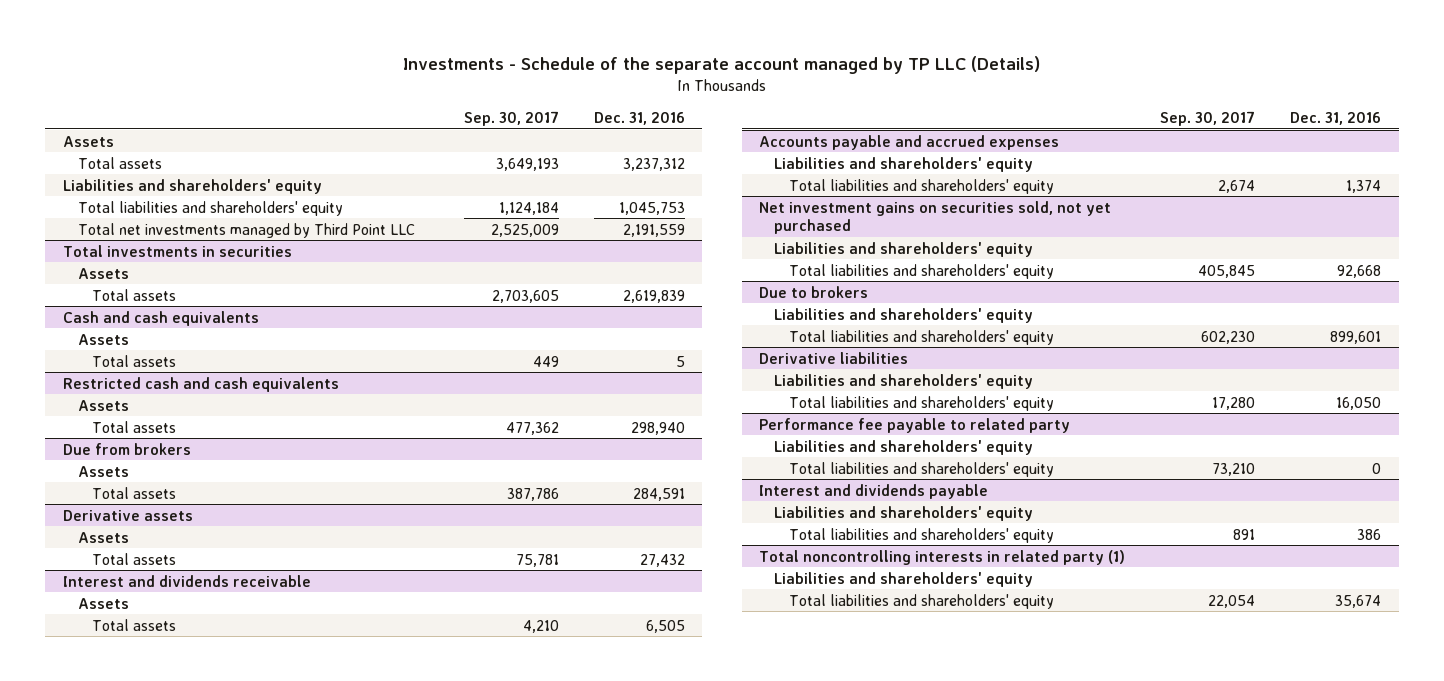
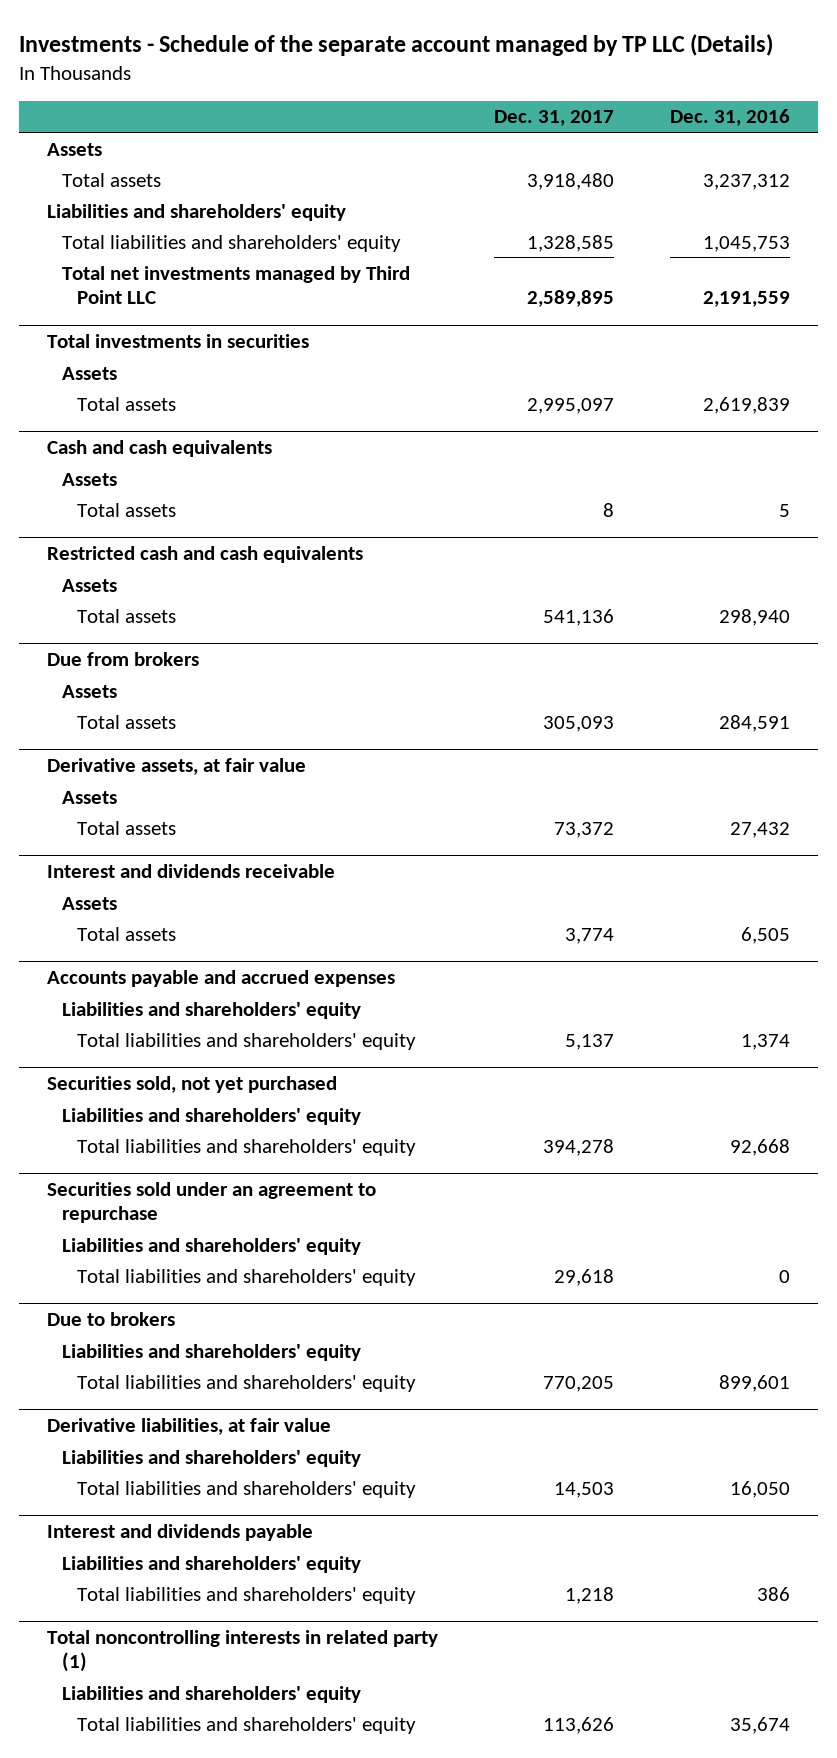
- | Sep. 30, 2017 | Dec. 31, 2016
+ | Dec. 31, 2017 | Dec. 31, 2016
- Derivative assets
+ Derivative assets, at fair value
- Net investment gains on securities sold, not yet purchased
+ Securities sold, not yet purchased
+ Securities sold under an agreement to repurchase
+ Liabilities and shareholders' equity
+ Total liabilities and shareholders' equity | 29,618 | 0
- Derivative liabilities
+ Derivative liabilities, at fair value
- Performance fee payable to related party
- Liabilities and shareholders' equity
- Total liabilities and shareholders' equity | 73,210 | 0

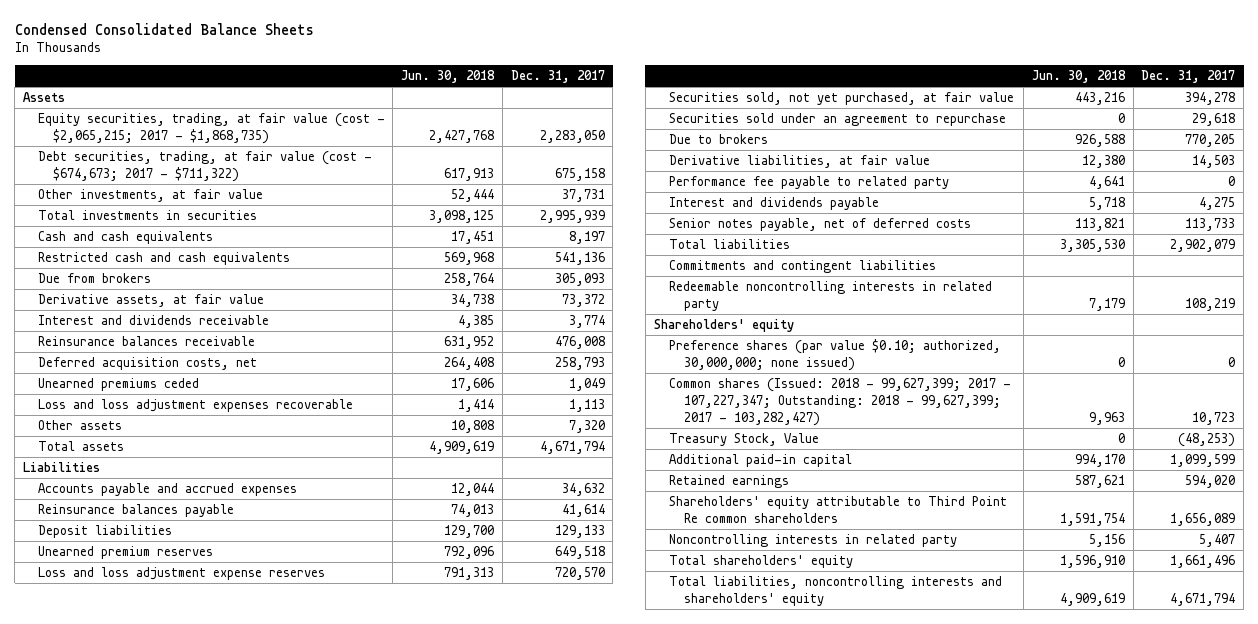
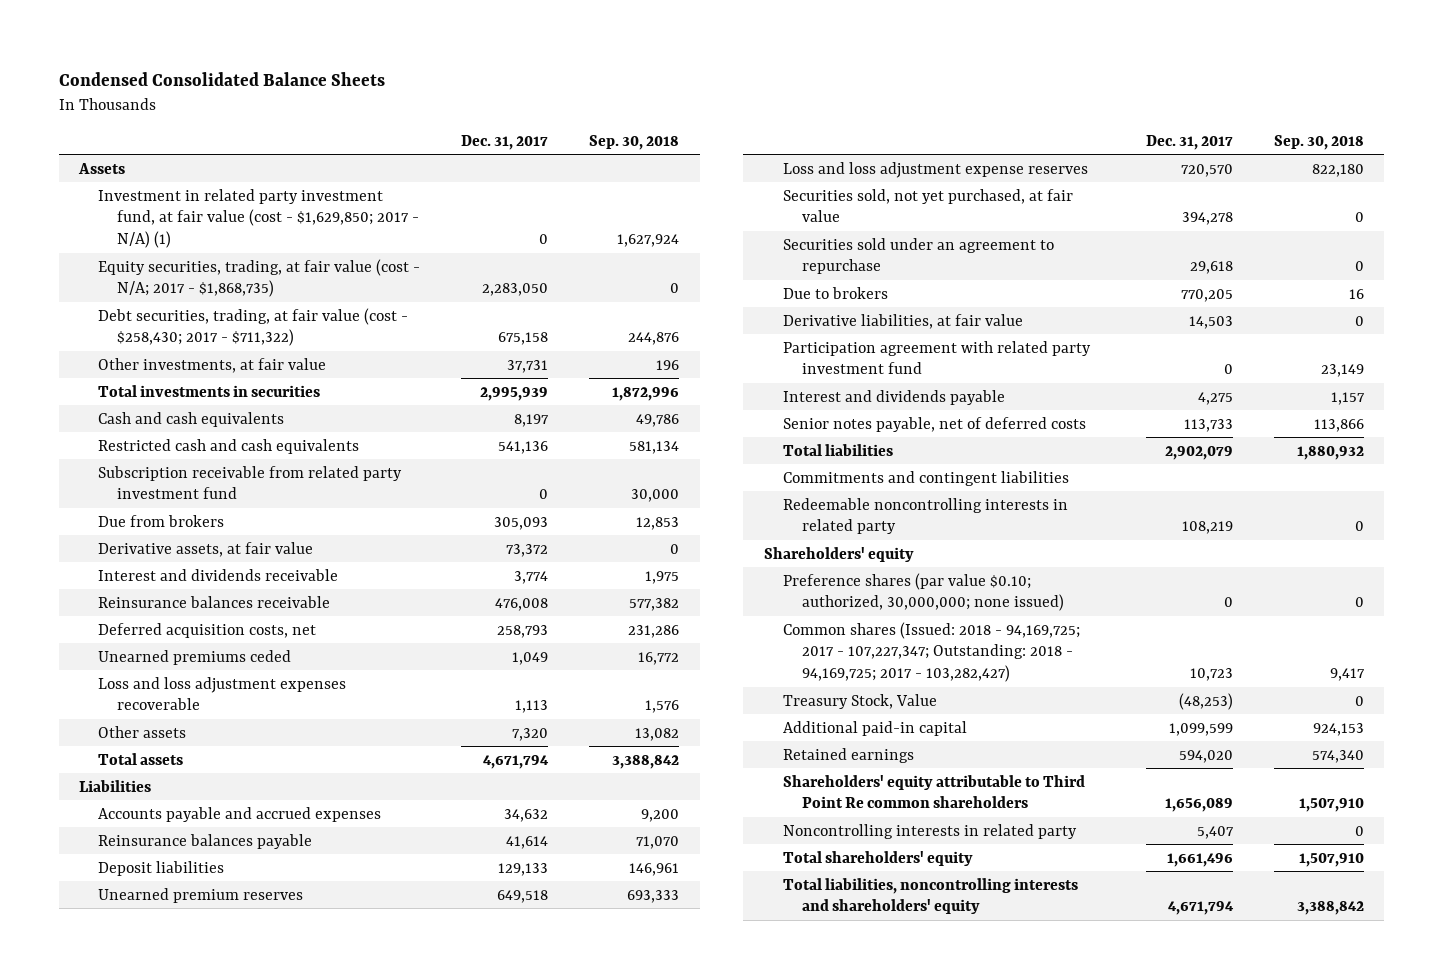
- | Jun. 30, 2018 | Dec. 31, 2017
+ | Dec. 31, 2017 | Sep. 30, 2018
- Equity securities, trading, at fair value (cost - $2,065,215; 2017 - $1,868,735) | 2,427,768 | 2,283,050
- Debt securities, trading, at fair value (cost - $674,673; 2017 - $711,322) | 617,913 | 675,158
+ Investment in related party investment fund, at fair value (cost - $1,629,850; 2017 - N/A) (1) | 0 | 1,627,924
+ Equity securities, trading, at fair value (cost - N/A; 2017 - $1,868,735) | 2,283,050 | 0
+ Debt securities, trading, at fair value (cost - $258,430; 2017 - $711,322) | 675,158 | 244,876
+ Subscription receivable from related party investment fund | 0 | 30,000
- Performance fee payable to related party | 4,641 | 0
+ Participation agreement with related party investment fund | 0 | 23,149
- Common shares (Issued: 2018 - 99,627,399; 2017 - 107,227,347; Outstanding: 2018 - 99,627,399; 2017 - 103,282,427) | 9,963 | 10,723
+ Common shares (Issued: 2018 - 94,169,725; 2017 - 107,227,347; Outstanding: 2018 - 94,169,725; 2017 - 103,282,427) | 10,723 | 9,417

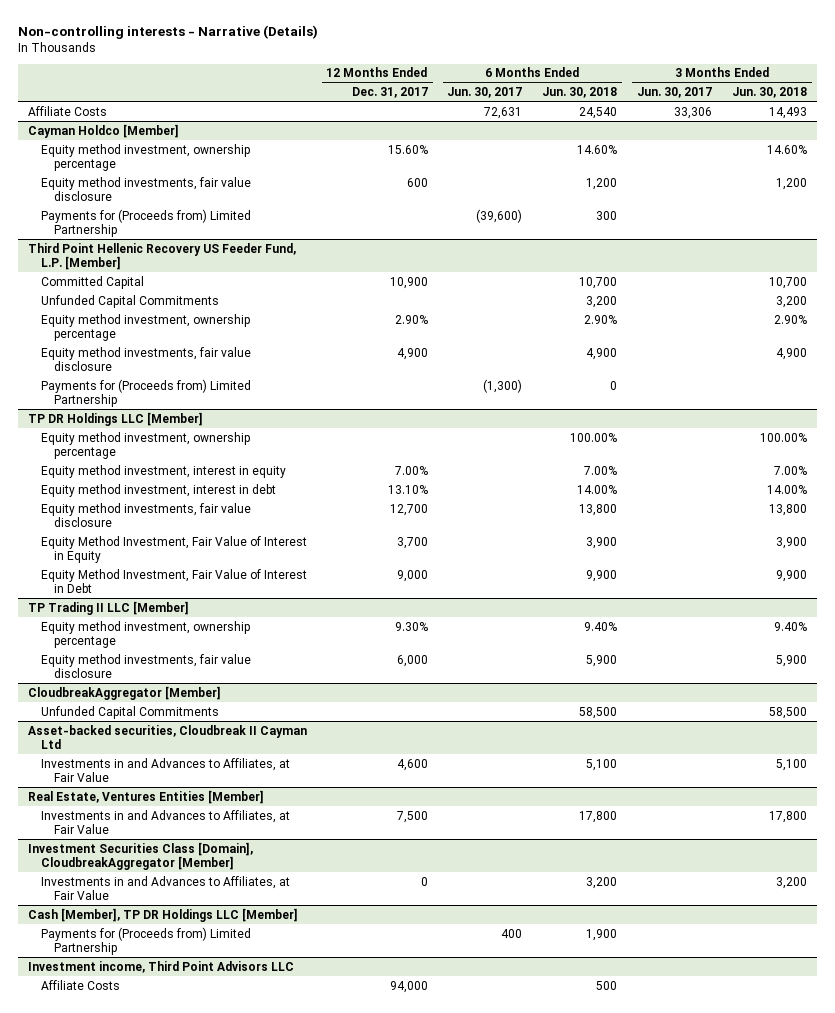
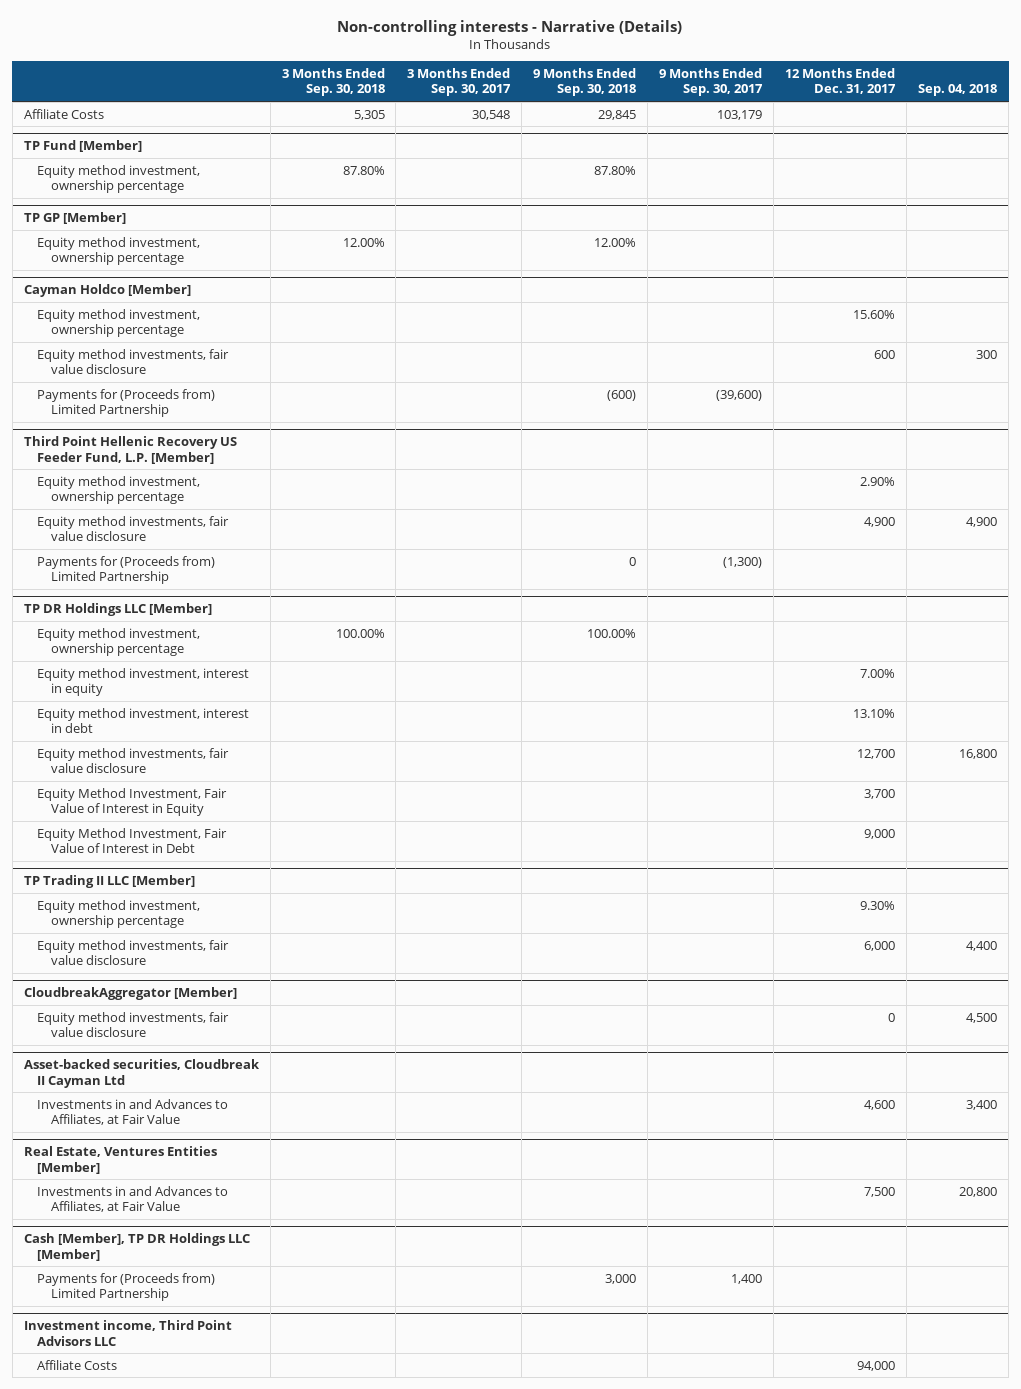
- | 12 Months Ended Dec. 31, 2017 | 6 Months Ended Jun. 30, 2017 | 6 Months Ended Jun. 30, 2018 | 3 Months Ended Jun. 30, 2017 | 3 Months Ended Jun. 30, 2018
+ | 3 Months Ended Sep. 30, 2018 | 3 Months Ended Sep. 30, 2017 | 9 Months Ended Sep. 30, 2018 | 9 Months Ended Sep. 30, 2017 | 12 Months Ended Dec. 31, 2017 | Sep. 04, 2018
+ TP Fund [Member]
+ Equity method investment, ownership percentage | 87.80% | | 87.80% | | |
+ TP GP [Member]
+ Equity method investment, ownership percentage | 12.00% | | 12.00% | | |
@ Third Point Hellenic Recovery US Feeder Fund, L.P. [Member]
- Committed Capital | 10,900 | | 10,700 | | 10,700
- Unfunded Capital Commitments | | | 3,200 | | 3,200
@ CloudbreakAggregator [Member]
- Unfunded Capital Commitments | | | 58,500 | | 58,500
+ Equity method investments, fair value disclosure | | | | | 0 | 4,500
- Investment Securities Class [Domain], CloudbreakAggregator [Member]
- Investments in and Advances to Affiliates, at Fair Value | 0 | | 3,200 | | 3,200

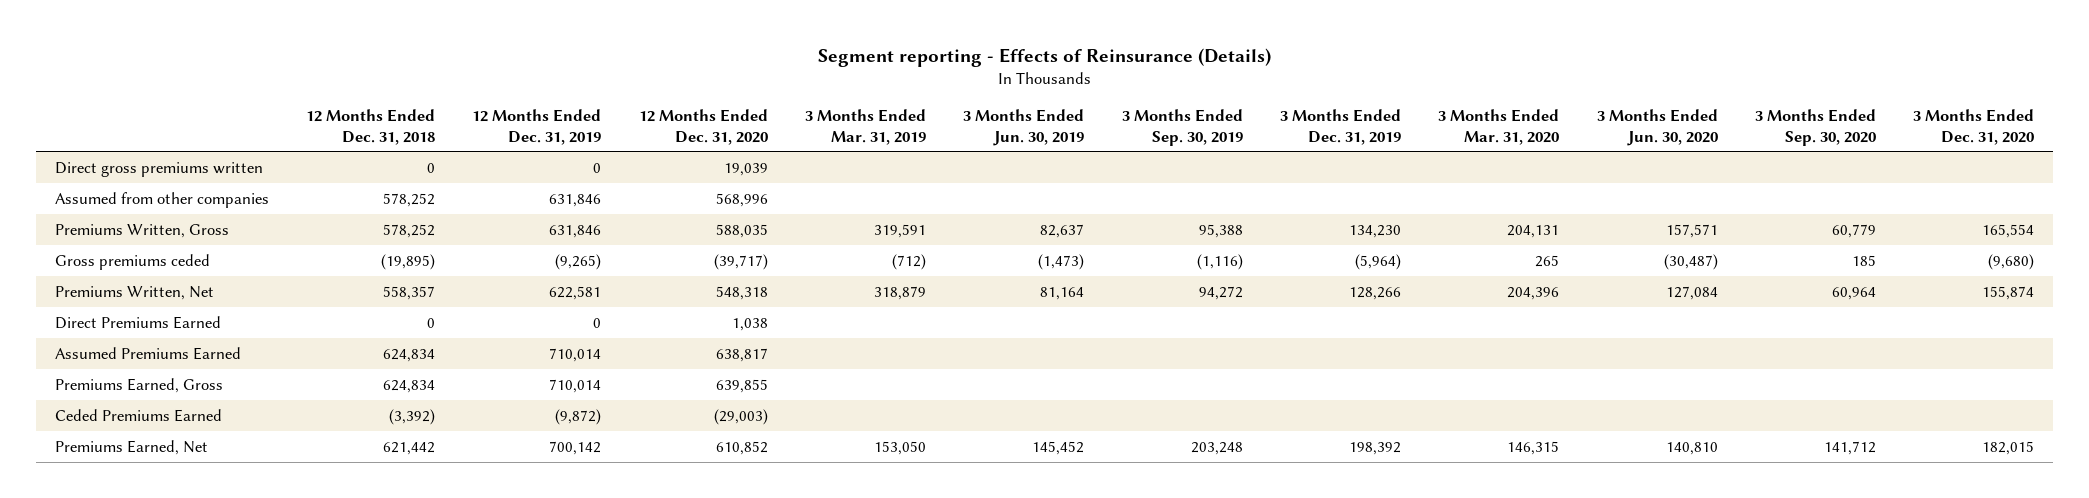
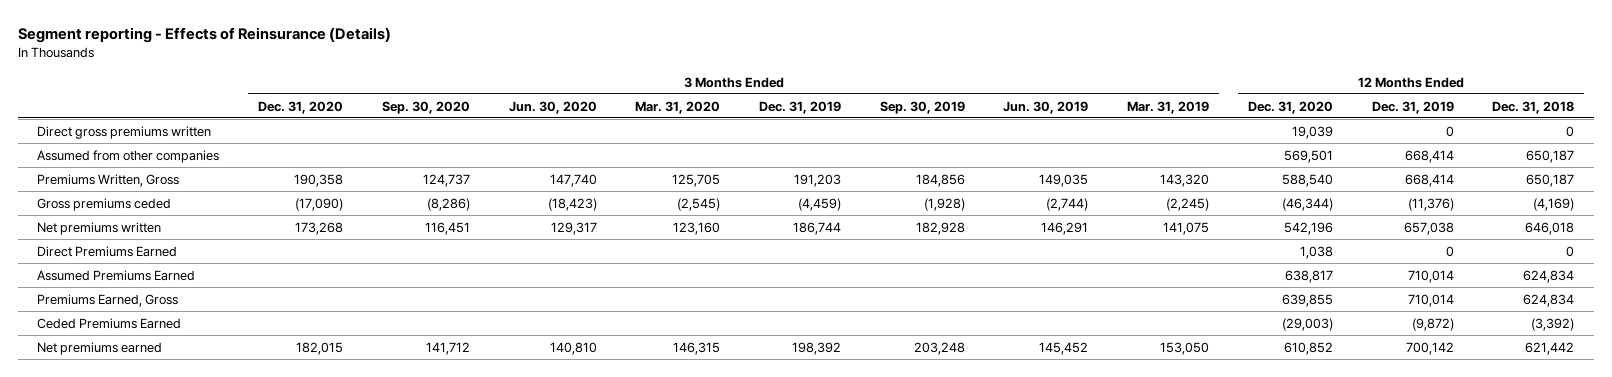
- | 12 Months Ended Dec. 31, 2018 | 12 Months Ended Dec. 31, 2019 | 12 Months Ended Dec. 31, 2020 | 3 Months Ended Mar. 31, 2019 | 3 Months Ended Jun. 30, 2019 | 3 Months Ended Sep. 30, 2019 | 3 Months Ended Dec. 31, 2019 | 3 Months Ended Mar. 31, 2020 | 3 Months Ended Jun. 30, 2020 | 3 Months Ended Sep. 30, 2020 | 3 Months Ended Dec. 31, 2020
+ | 3 Months Ended Dec. 31, 2020 | 3 Months Ended Sep. 30, 2020 | 3 Months Ended Jun. 30, 2020 | 3 Months Ended Mar. 31, 2020 | 3 Months Ended Dec. 31, 2019 | 3 Months Ended Sep. 30, 2019 | 3 Months Ended Jun. 30, 2019 | 3 Months Ended Mar. 31, 2019 | 12 Months Ended Dec. 31, 2020 | 12 Months Ended Dec. 31, 2019 | 12 Months Ended Dec. 31, 2018
- Assumed from other companies | 578,252 | 631,846 | 568,996 | | | | | | | |
- Premiums Written, Gross | 578,252 | 631,846 | 588,035 | 319,591 | 82,637 | 95,388 | 134,230 | 204,131 | 157,571 | 60,779 | 165,554
- Gross premiums ceded | (19,895) | (9,265) | (39,717) | (712) | (1,473) | (1,116) | (5,964) | 265 | (30,487) | 185 | (9,680)
- Premiums Written, Net | 558,357 | 622,581 | 548,318 | 318,879 | 81,164 | 94,272 | 128,266 | 204,396 | 127,084 | 60,964 | 155,874
+ Assumed from other companies | | | | | | | | | 569,501 | 668,414 | 650,187
+ Premiums Written, Gross | 190,358 | 124,737 | 147,740 | 125,705 | 191,203 | 184,856 | 149,035 | 143,320 | 588,540 | 668,414 | 650,187
+ Gross premiums ceded | (17,090) | (8,286) | (18,423) | (2,545) | (4,459) | (1,928) | (2,744) | (2,245) | (46,344) | (11,376) | (4,169)
+ Net premiums written | 173,268 | 116,451 | 129,317 | 123,160 | 186,744 | 182,928 | 146,291 | 141,075 | 542,196 | 657,038 | 646,018
- Premiums Earned, Net | 621,442 | 700,142 | 610,852 | 153,050 | 145,452 | 203,248 | 198,392 | 146,315 | 140,810 | 141,712 | 182,015
+ Net premiums earned | 182,015 | 141,712 | 140,810 | 146,315 | 198,392 | 203,248 | 145,452 | 153,050 | 610,852 | 700,142 | 621,442

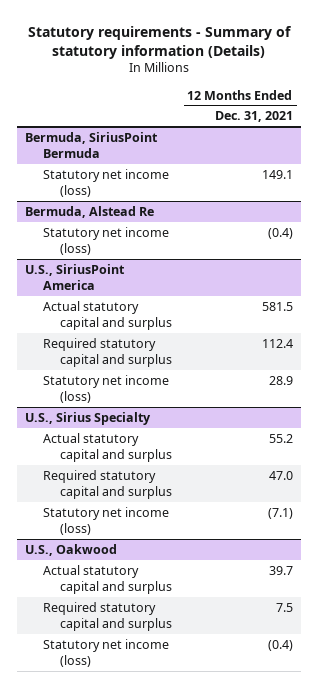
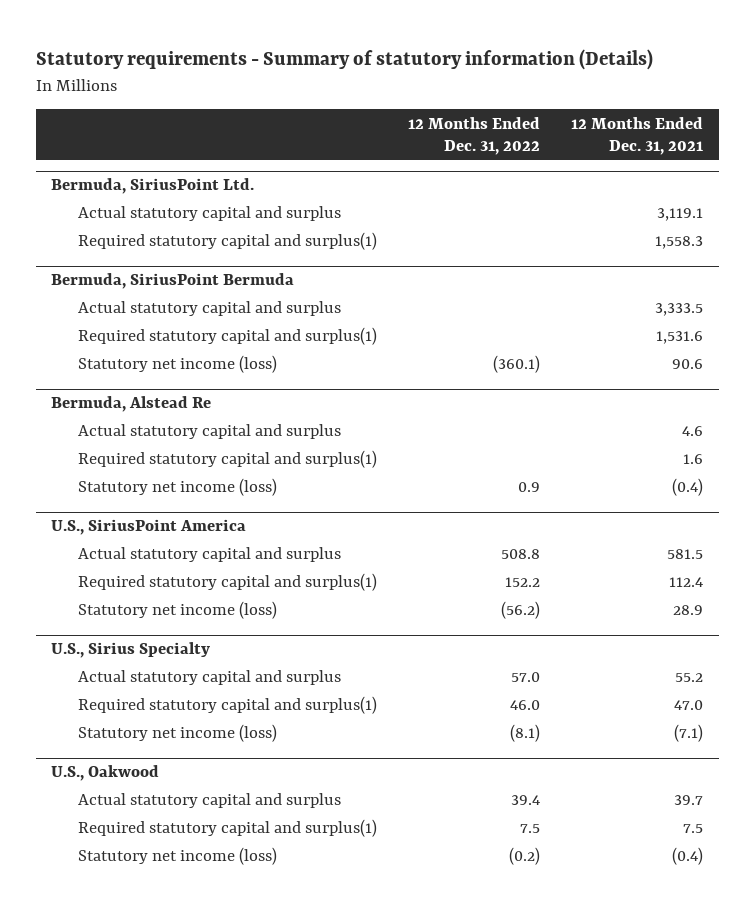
- | 12 Months Ended Dec. 31, 2021
+ | 12 Months Ended Dec. 31, 2022 | 12 Months Ended Dec. 31, 2021
+ Bermuda, SiriusPoint Ltd.
+ Actual statutory capital and surplus | | 3,119.1
+ Required statutory capital and surplus(1) | | 1,558.3
@ Bermuda, SiriusPoint Bermuda
- Statutory net income (loss) | 149.1
+ Actual statutory capital and surplus | | 3,333.5
+ Required statutory capital and surplus(1) | | 1,531.6
+ Statutory net income (loss) | (360.1) | 90.6
@ Bermuda, Alstead Re
+ Actual statutory capital and surplus | | 4.6
+ Required statutory capital and surplus(1) | | 1.6
@ U.S., SiriusPoint America
- Required statutory capital and surplus | 112.4
+ Required statutory capital and surplus(1) | 152.2 | 112.4
@ U.S., Sirius Specialty
- Required statutory capital and surplus | 47.0
+ Required statutory capital and surplus(1) | 46.0 | 47.0
@ U.S., Oakwood
- Required statutory capital and surplus | 7.5
+ Required statutory capital and surplus(1) | 7.5 | 7.5

